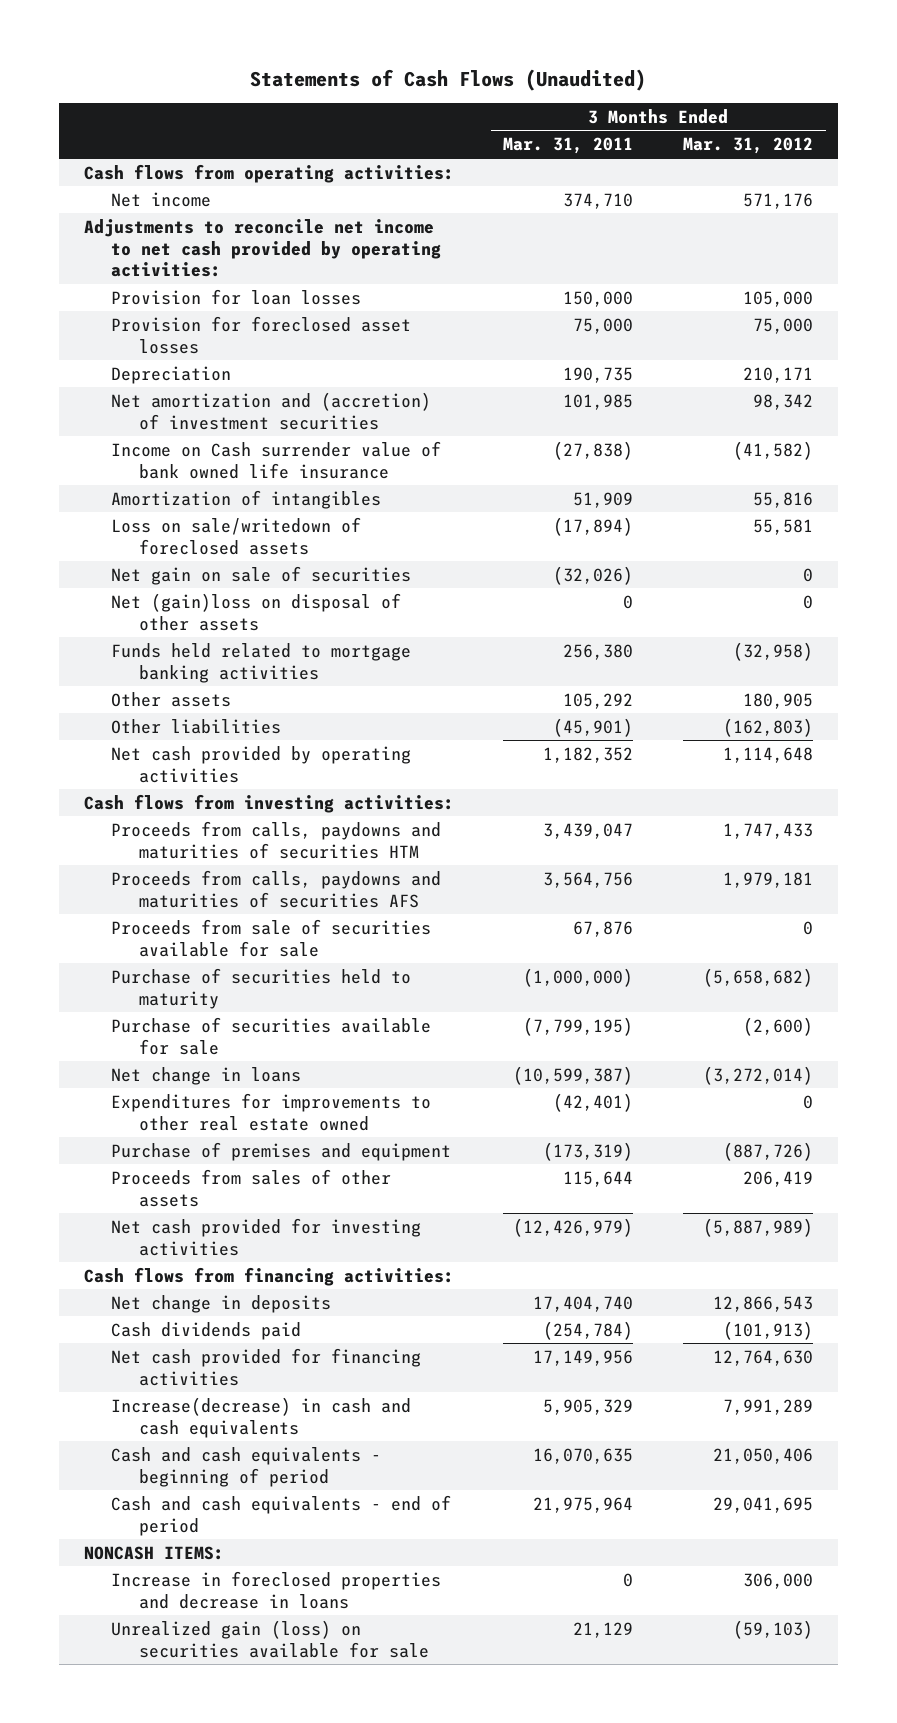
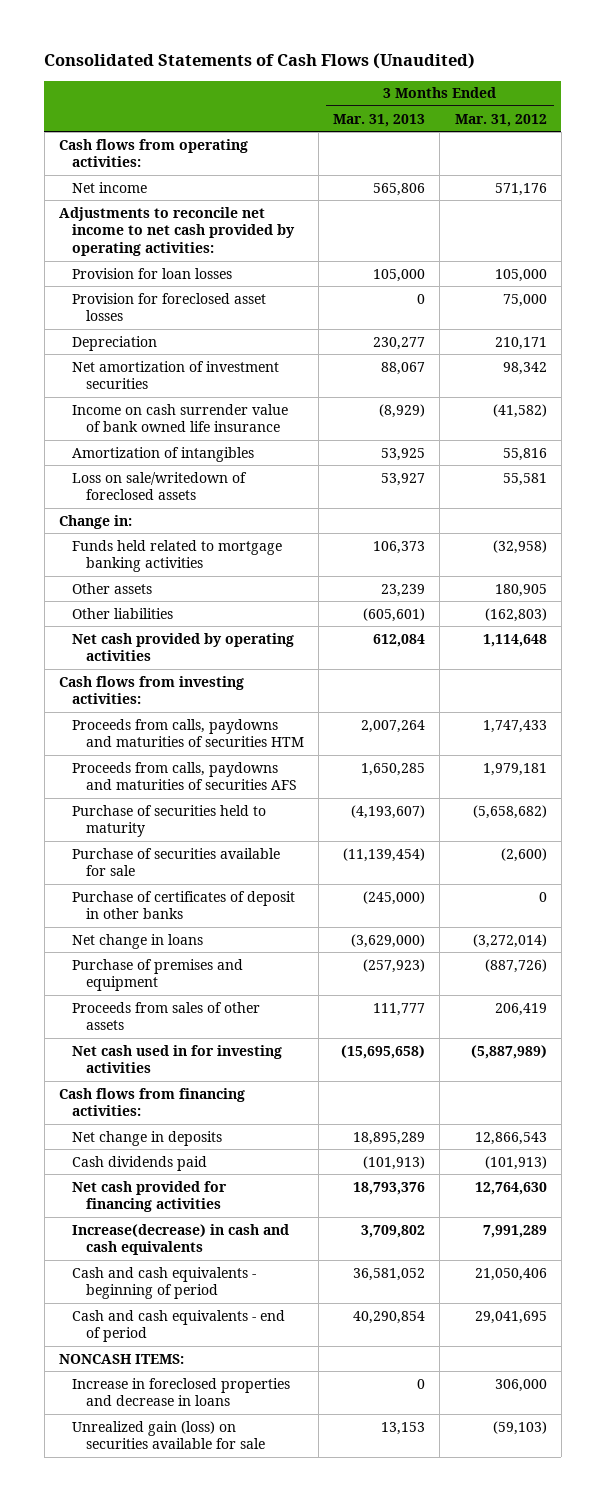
- Statements of Cash Flows (Unaudited)
+ Consolidated Statements of Cash Flows (Unaudited)
- | 3 Months Ended Mar. 31, 2011 | 3 Months Ended Mar. 31, 2012
+ | 3 Months Ended Mar. 31, 2013 | 3 Months Ended Mar. 31, 2012
- Net amortization and (accretion) of investment securities | 101,985 | 98,342
- Income on Cash surrender value of bank owned life insurance | (27,838) | (41,582)
+ Net amortization of investment securities | 88,067 | 98,342
+ Income on cash surrender value of bank owned life insurance | (8,929) | (41,582)
- Net gain on sale of securities | (32,026) | 0
- Net (gain)loss on disposal of other assets | 0 | 0
+ Change in:
- Proceeds from sale of securities available for sale | 67,876 | 0
+ Purchase of certificates of deposit in other banks | (245,000) | 0
- Expenditures for improvements to other real estate owned | (42,401) | 0
- Net cash provided for investing activities | (12,426,979) | (5,887,989)
+ Net cash used in for investing activities | (15,695,658) | (5,887,989)

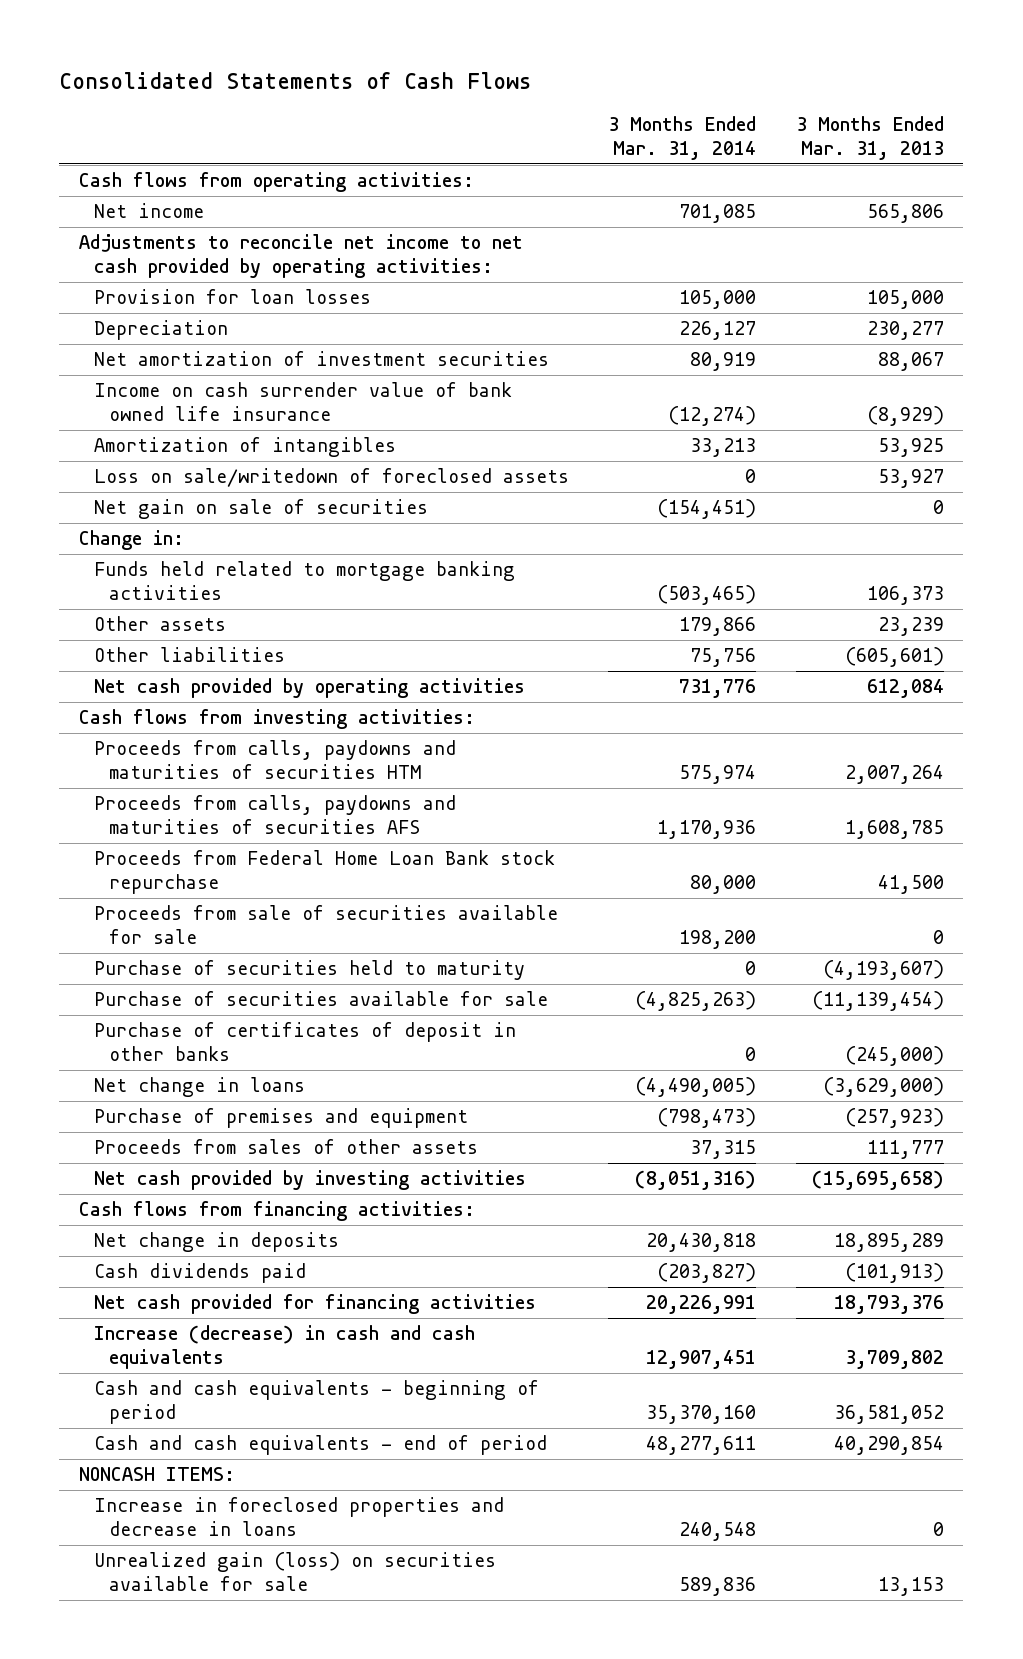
- Consolidated Statements of Cash Flows (Unaudited)
+ Consolidated Statements of Cash Flows
- | 3 Months Ended Mar. 31, 2013 | 3 Months Ended Mar. 31, 2012
+ | 3 Months Ended Mar. 31, 2014 | 3 Months Ended Mar. 31, 2013
- Provision for foreclosed asset losses | 0 | 75,000
+ Net gain on sale of securities | (154,451) | 0
- Proceeds from calls, paydowns and maturities of securities AFS | 1,650,285 | 1,979,181
+ Proceeds from calls, paydowns and maturities of securities AFS | 1,170,936 | 1,608,785
+ Proceeds from Federal Home Loan Bank stock repurchase | 80,000 | 41,500
+ Proceeds from sale of securities available for sale | 198,200 | 0
- Net cash used in for investing activities | (15,695,658) | (5,887,989)
+ Net cash provided by investing activities | (8,051,316) | (15,695,658)
- Increase(decrease) in cash and cash equivalents | 3,709,802 | 7,991,289
+ Increase (decrease) in cash and cash equivalents | 12,907,451 | 3,709,802

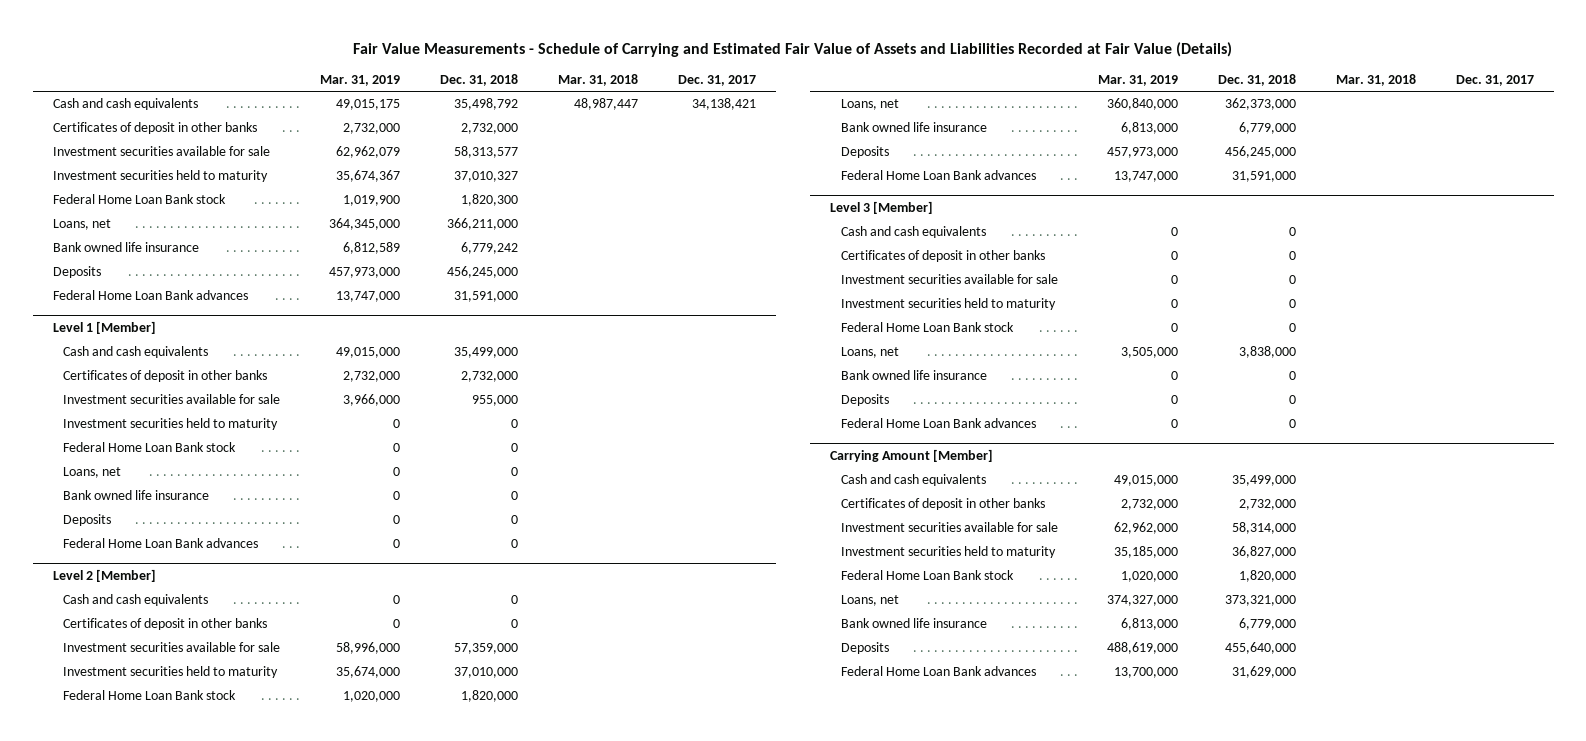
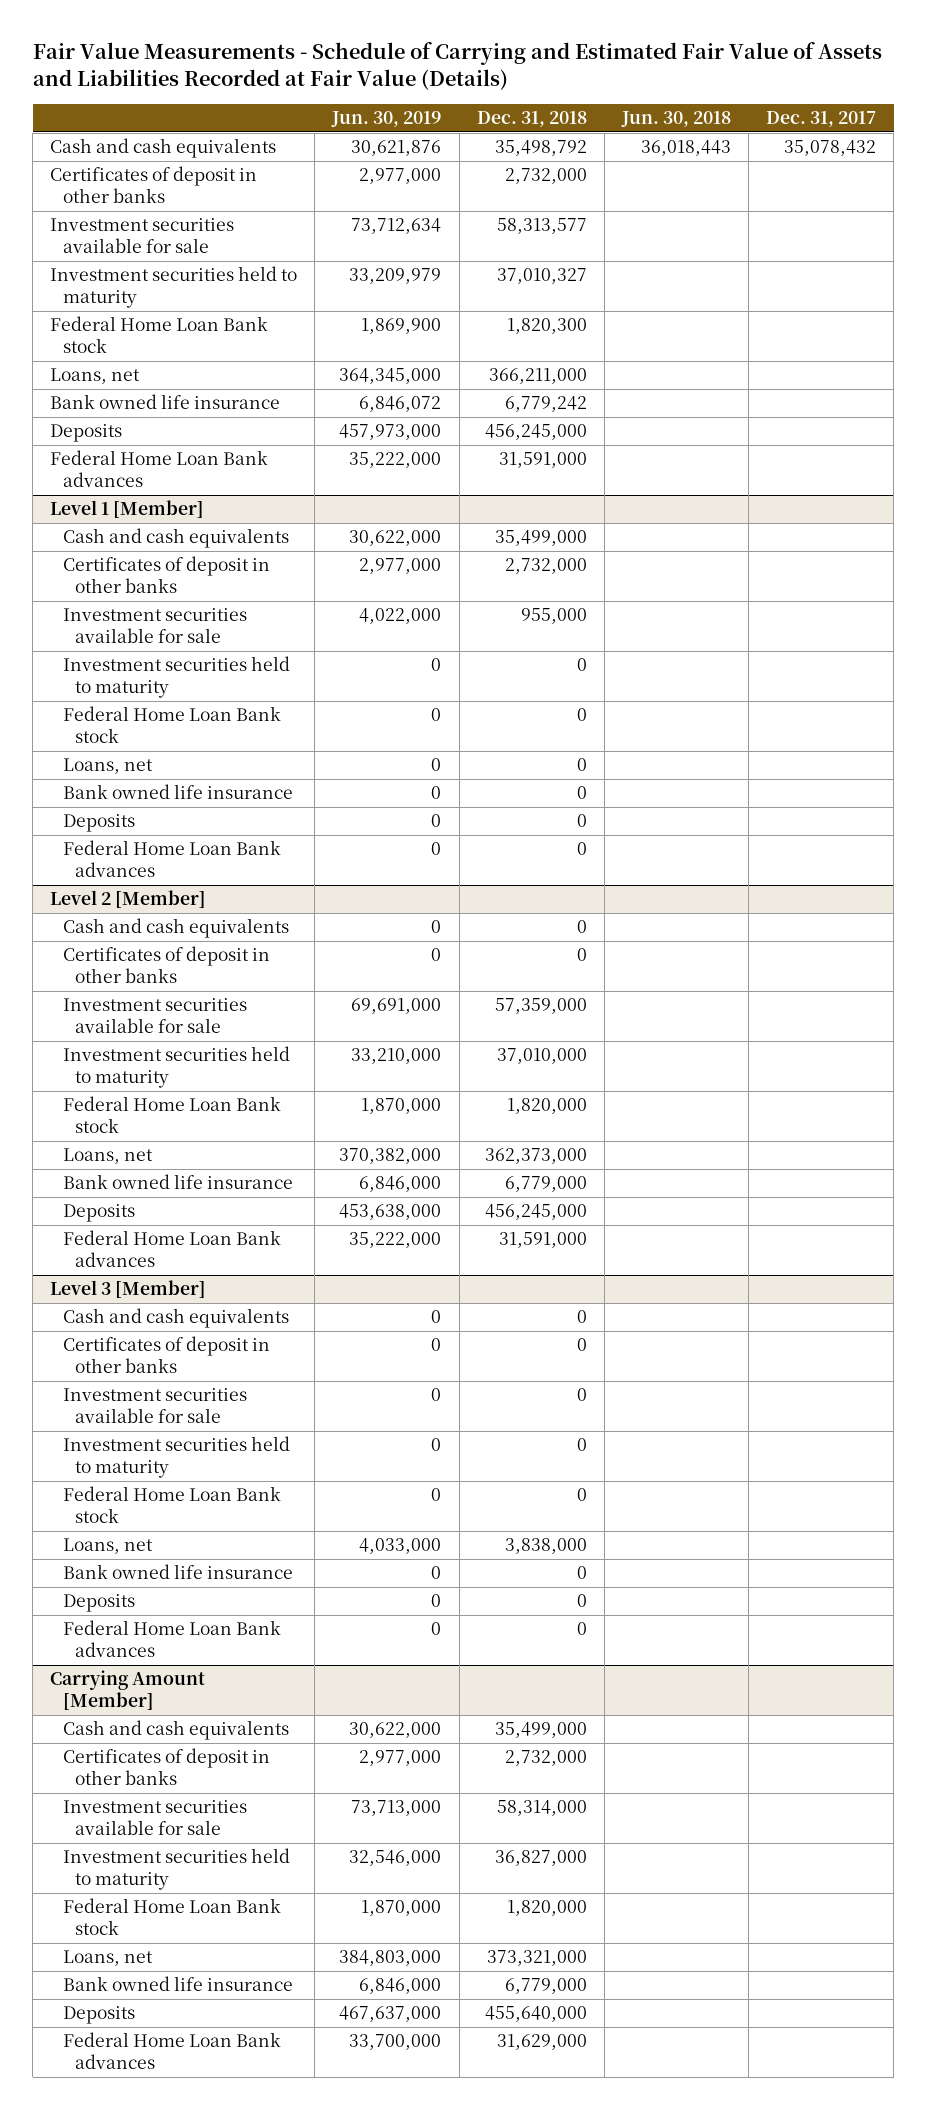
- | Mar. 31, 2019 | Dec. 31, 2018 | Mar. 31, 2018 | Dec. 31, 2017
+ | Jun. 30, 2019 | Dec. 31, 2018 | Jun. 30, 2018 | Dec. 31, 2017
- Cash and cash equivalents | 49,015,175 | 35,498,792 | 48,987,447 | 34,138,421
+ Cash and cash equivalents | 30,621,876 | 35,498,792 | 36,018,443 | 35,078,432

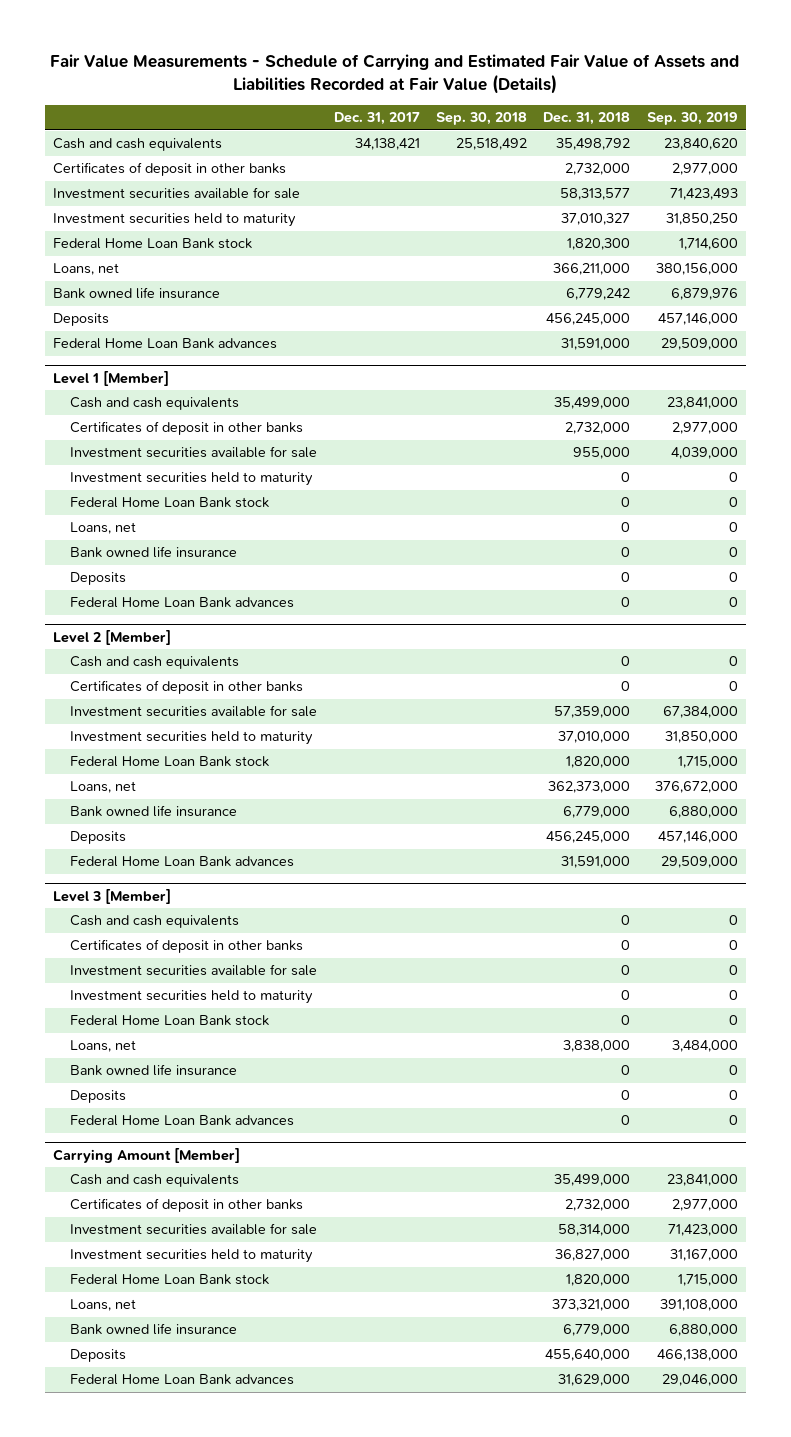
- | Jun. 30, 2019 | Dec. 31, 2018 | Jun. 30, 2018 | Dec. 31, 2017
+ | Dec. 31, 2017 | Sep. 30, 2018 | Dec. 31, 2018 | Sep. 30, 2019
- Cash and cash equivalents | 30,621,876 | 35,498,792 | 36,018,443 | 35,078,432
+ Cash and cash equivalents | 34,138,421 | 25,518,492 | 35,498,792 | 23,840,620

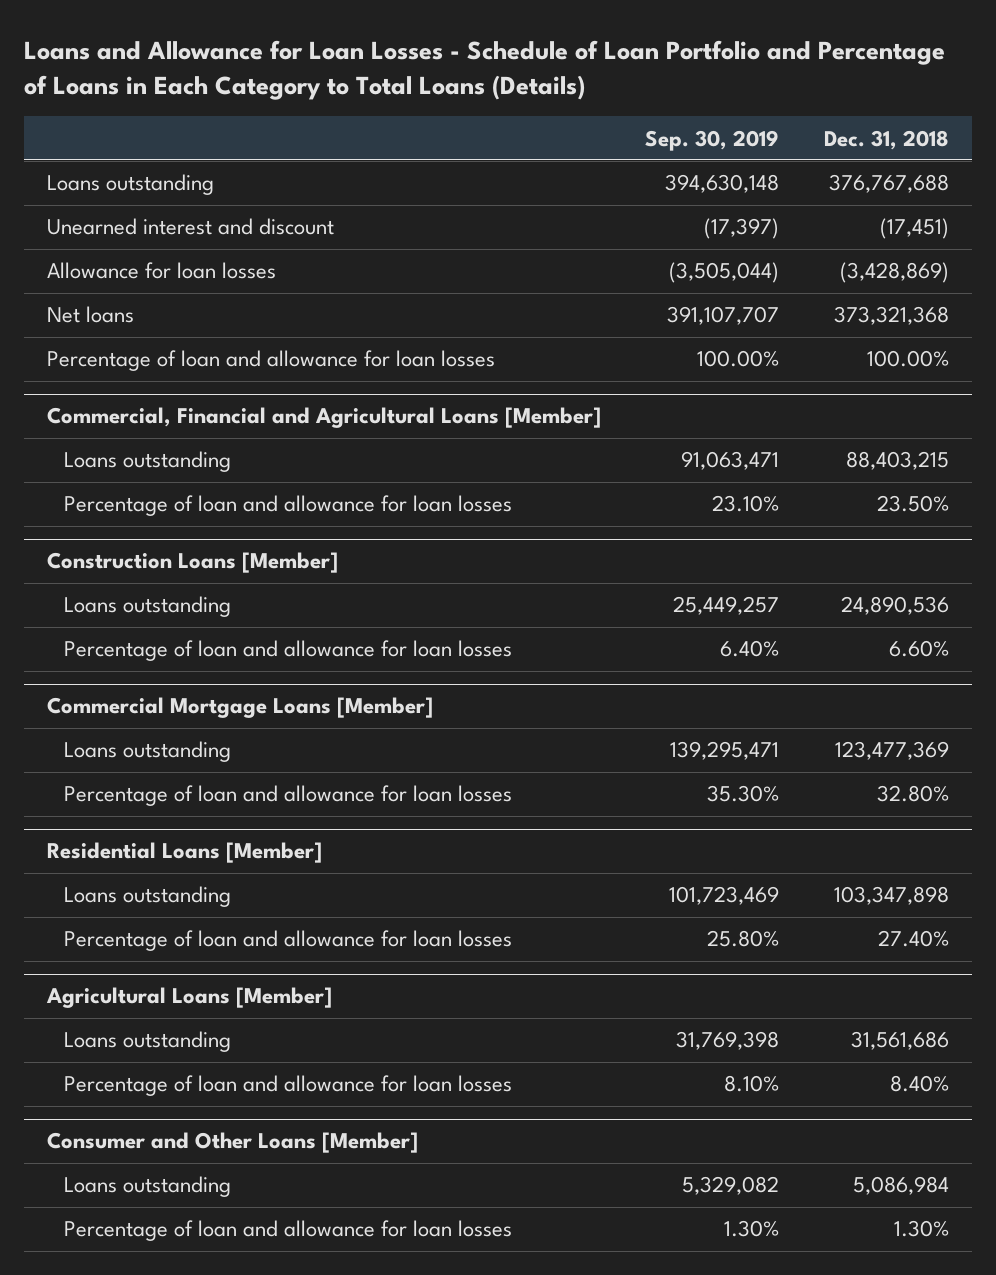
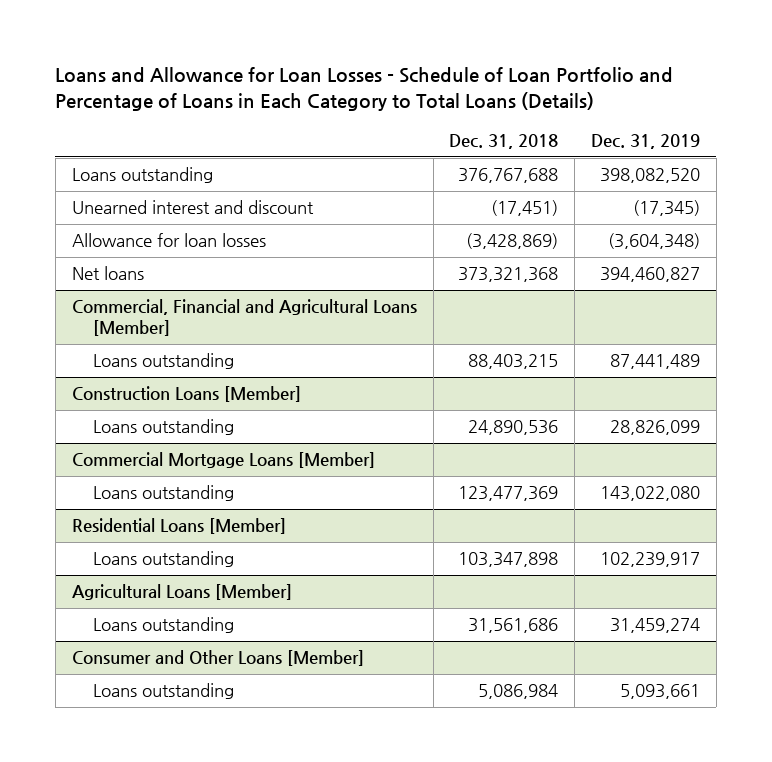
- | Sep. 30, 2019 | Dec. 31, 2018
+ | Dec. 31, 2018 | Dec. 31, 2019
- Percentage of loan and allowance for loan losses | 100.00% | 100.00%
@ Commercial, Financial and Agricultural Loans [Member]
- Percentage of loan and allowance for loan losses | 23.10% | 23.50%
@ Construction Loans [Member]
- Percentage of loan and allowance for loan losses | 6.40% | 6.60%
@ Commercial Mortgage Loans [Member]
- Percentage of loan and allowance for loan losses | 35.30% | 32.80%
@ Residential Loans [Member]
- Percentage of loan and allowance for loan losses | 25.80% | 27.40%
@ Agricultural Loans [Member]
- Percentage of loan and allowance for loan losses | 8.10% | 8.40%
@ Consumer and Other Loans [Member]
- Percentage of loan and allowance for loan losses | 1.30% | 1.30%

